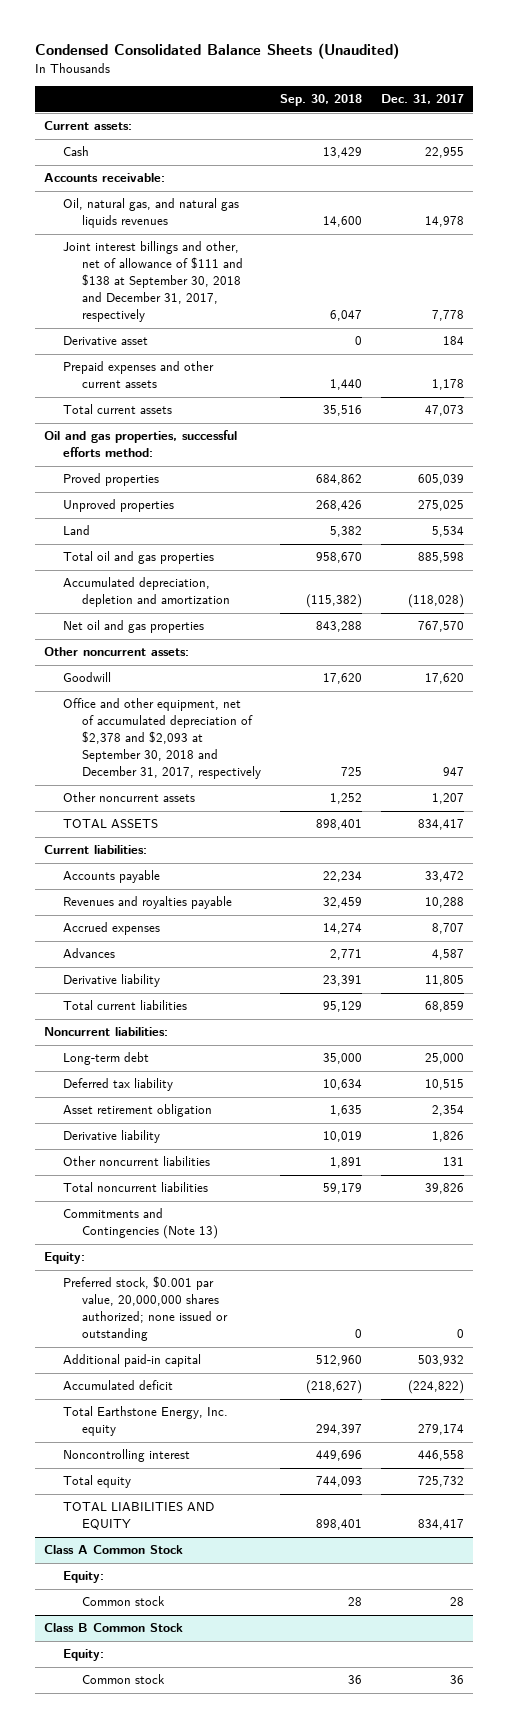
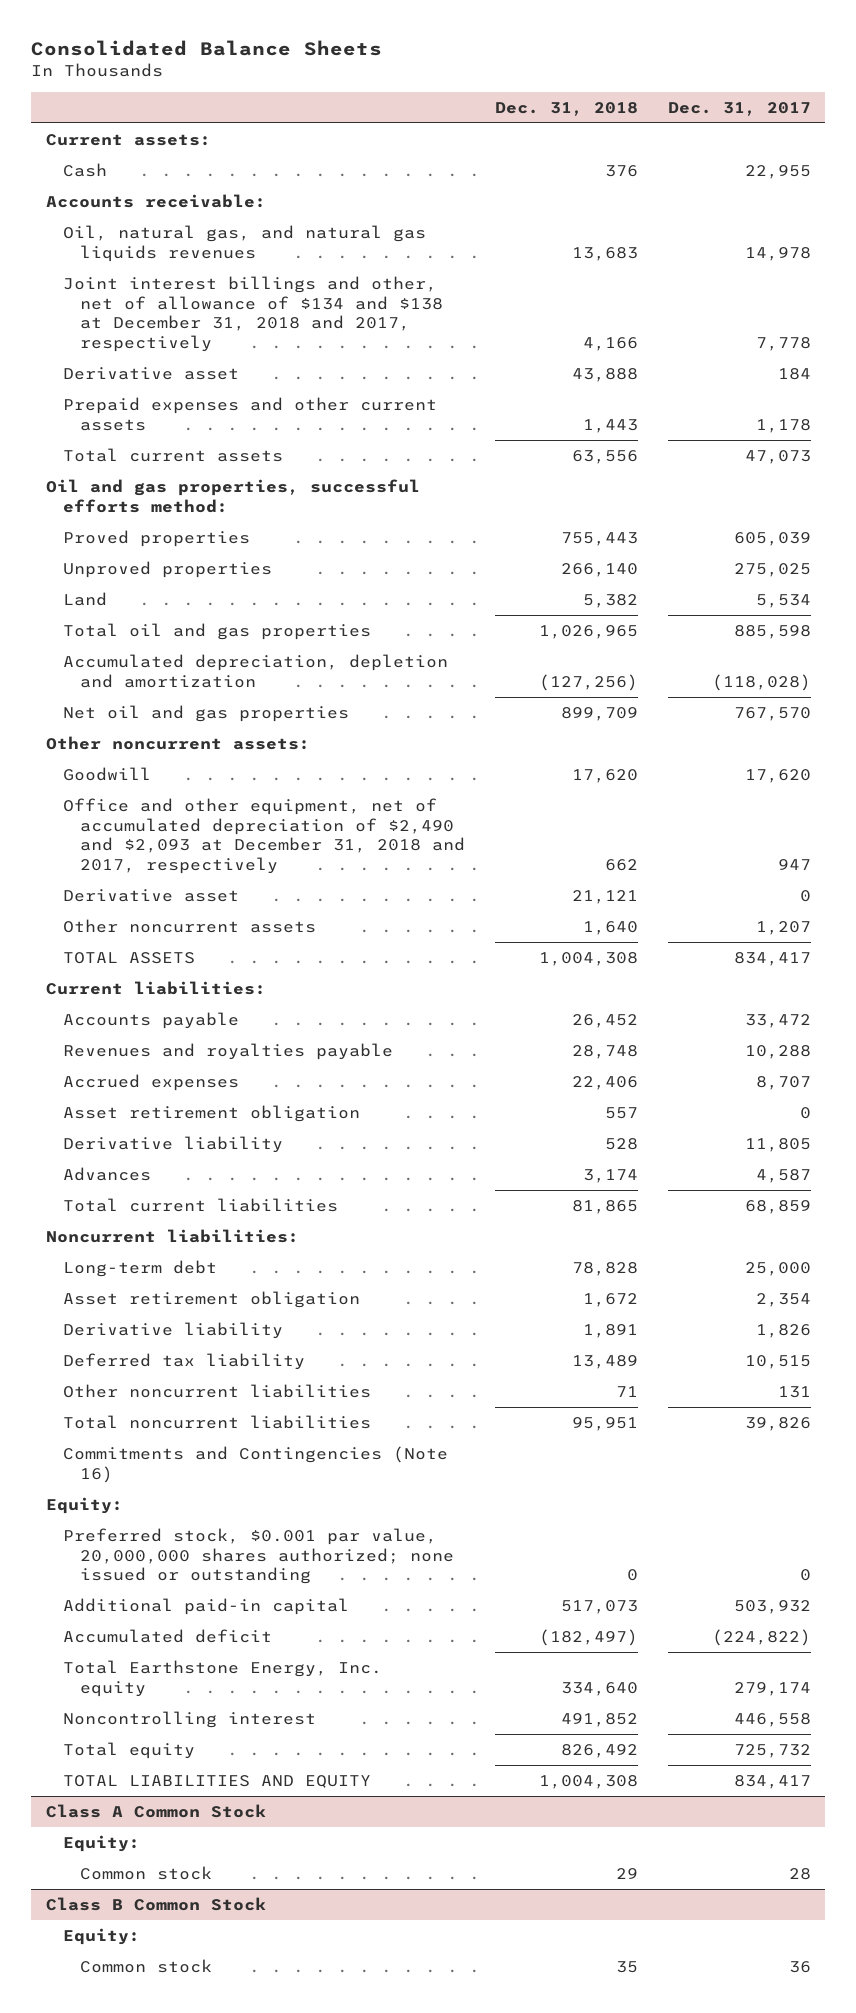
- Condensed Consolidated Balance Sheets (Unaudited)
+ Consolidated Balance Sheets
- | Sep. 30, 2018 | Dec. 31, 2017
+ | Dec. 31, 2018 | Dec. 31, 2017
- Joint interest billings and other, net of allowance of $111 and $138 at September 30, 2018 and December 31, 2017, respectively | 6,047 | 7,778
+ Joint interest billings and other, net of allowance of $134 and $138 at December 31, 2018 and 2017, respectively | 4,166 | 7,778
- Office and other equipment, net of accumulated depreciation of $2,378 and $2,093 at September 30, 2018 and December 31, 2017, respectively | 725 | 947
+ Office and other equipment, net of accumulated depreciation of $2,490 and $2,093 at December 31, 2018 and 2017, respectively | 662 | 947
+ Derivative asset | 21,121 | 0
+ Asset retirement obligation | 557 | 0
moved down: Advances | 3,174 | 4,587
moved down: Deferred tax liability | 13,489 | 10,515
- Commitments and Contingencies (Note 13)
+ Commitments and Contingencies (Note 16)

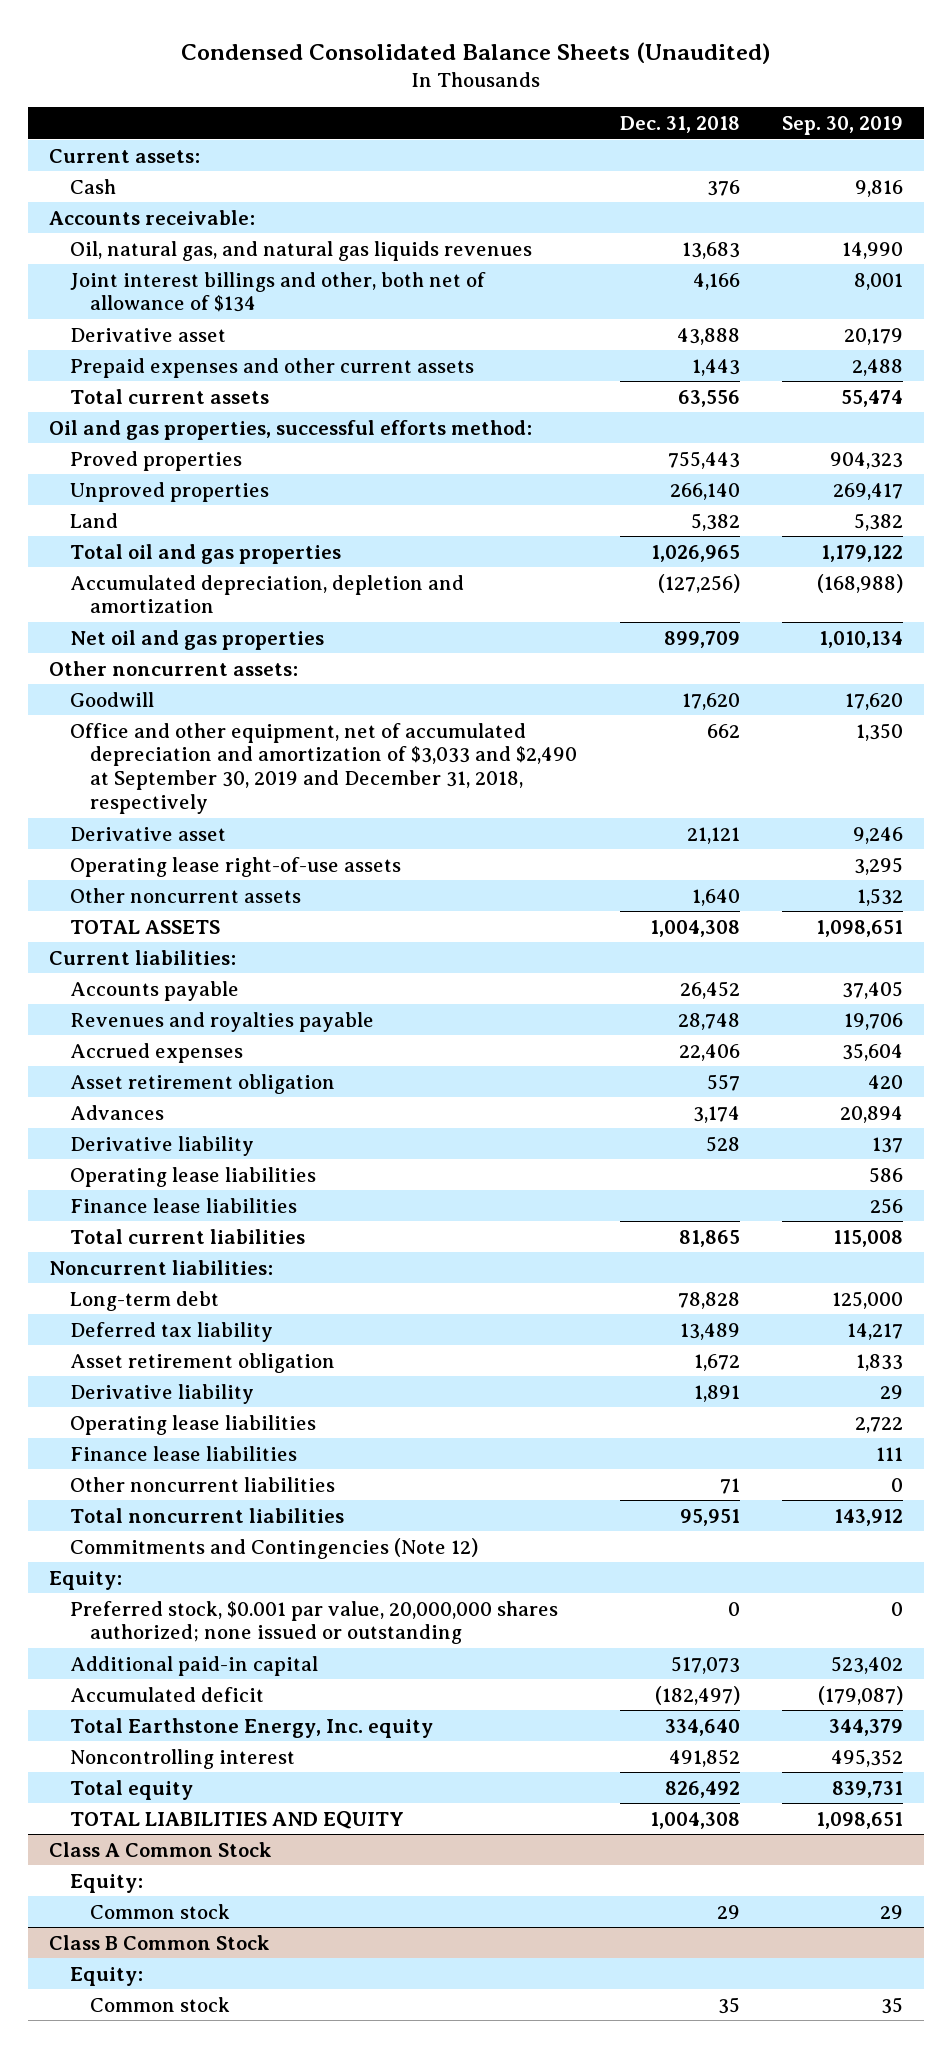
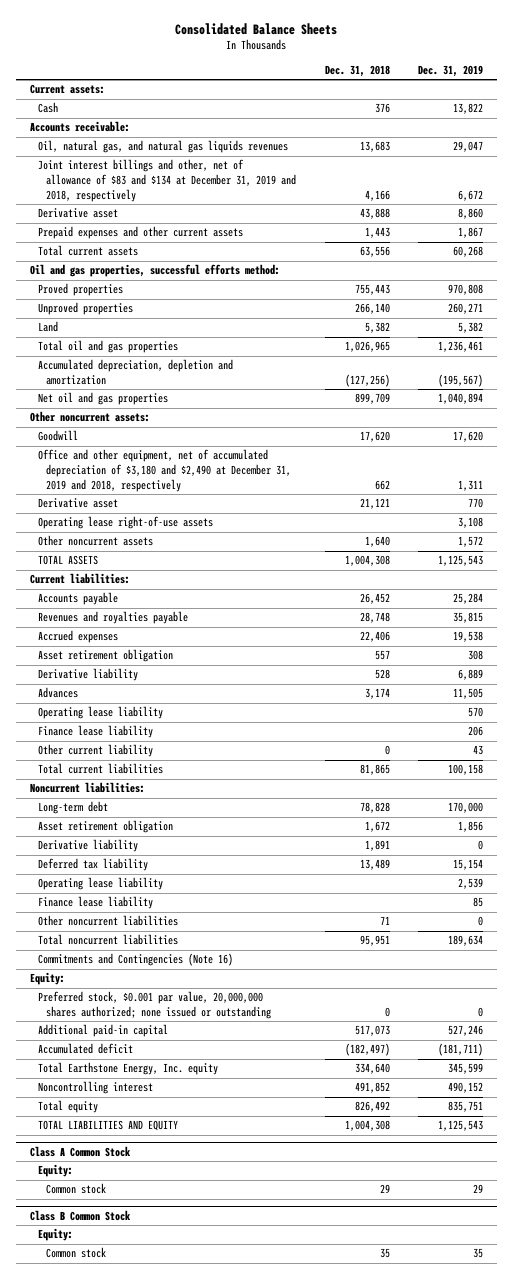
- Condensed Consolidated Balance Sheets (Unaudited)
+ Consolidated Balance Sheets
- | Dec. 31, 2018 | Sep. 30, 2019
+ | Dec. 31, 2018 | Dec. 31, 2019
- Joint interest billings and other, both net of allowance of $134 | 4,166 | 8,001
+ Joint interest billings and other, net of allowance of $83 and $134 at December 31, 2019 and 2018, respectively | 4,166 | 6,672
- Office and other equipment, net of accumulated depreciation and amortization of $3,033 and $2,490 at September 30, 2019 and December 31, 2018, respectively | 662 | 1,350
+ Office and other equipment, net of accumulated depreciation of $3,180 and $2,490 at December 31, 2019 and 2018, respectively | 662 | 1,311
- Operating lease liabilities | | 586
- Finance lease liabilities | | 256
moved down: Advances | 3,174 | 11,505
+ Operating lease liability | | 570
+ Finance lease liability | | 206
+ Other current liability | 0 | 43
- Operating lease liabilities | | 2,722
- Finance lease liabilities | | 111
moved down: Deferred tax liability | 13,489 | 15,154
+ Operating lease liability | | 2,539
+ Finance lease liability | | 85
- Commitments and Contingencies (Note 12)
+ Commitments and Contingencies (Note 16)

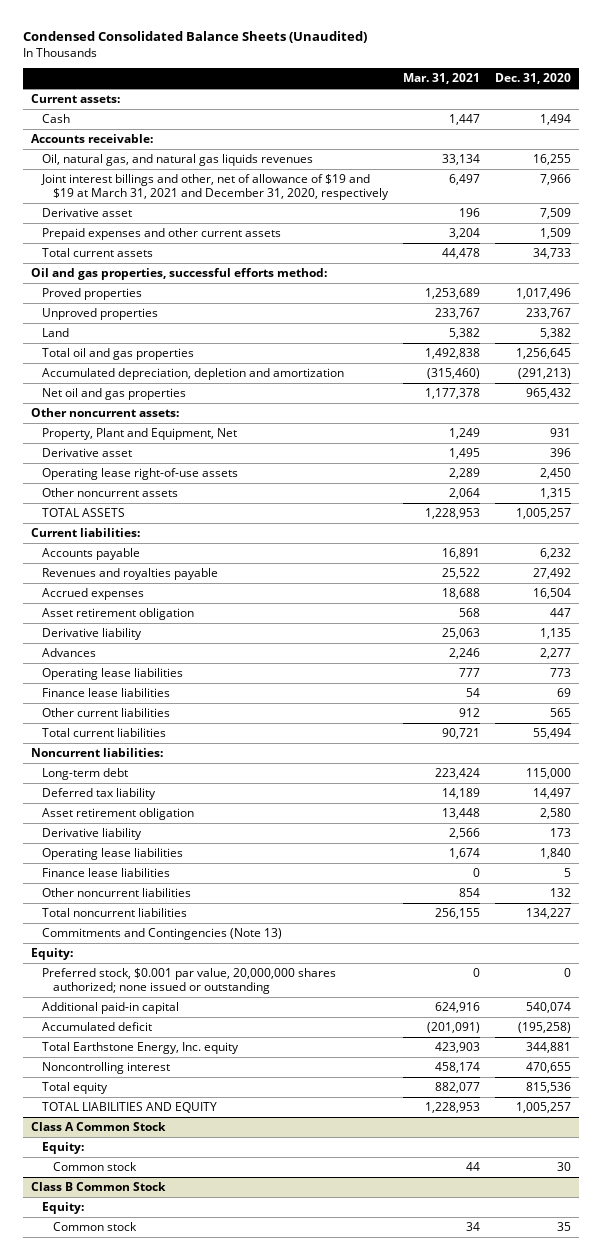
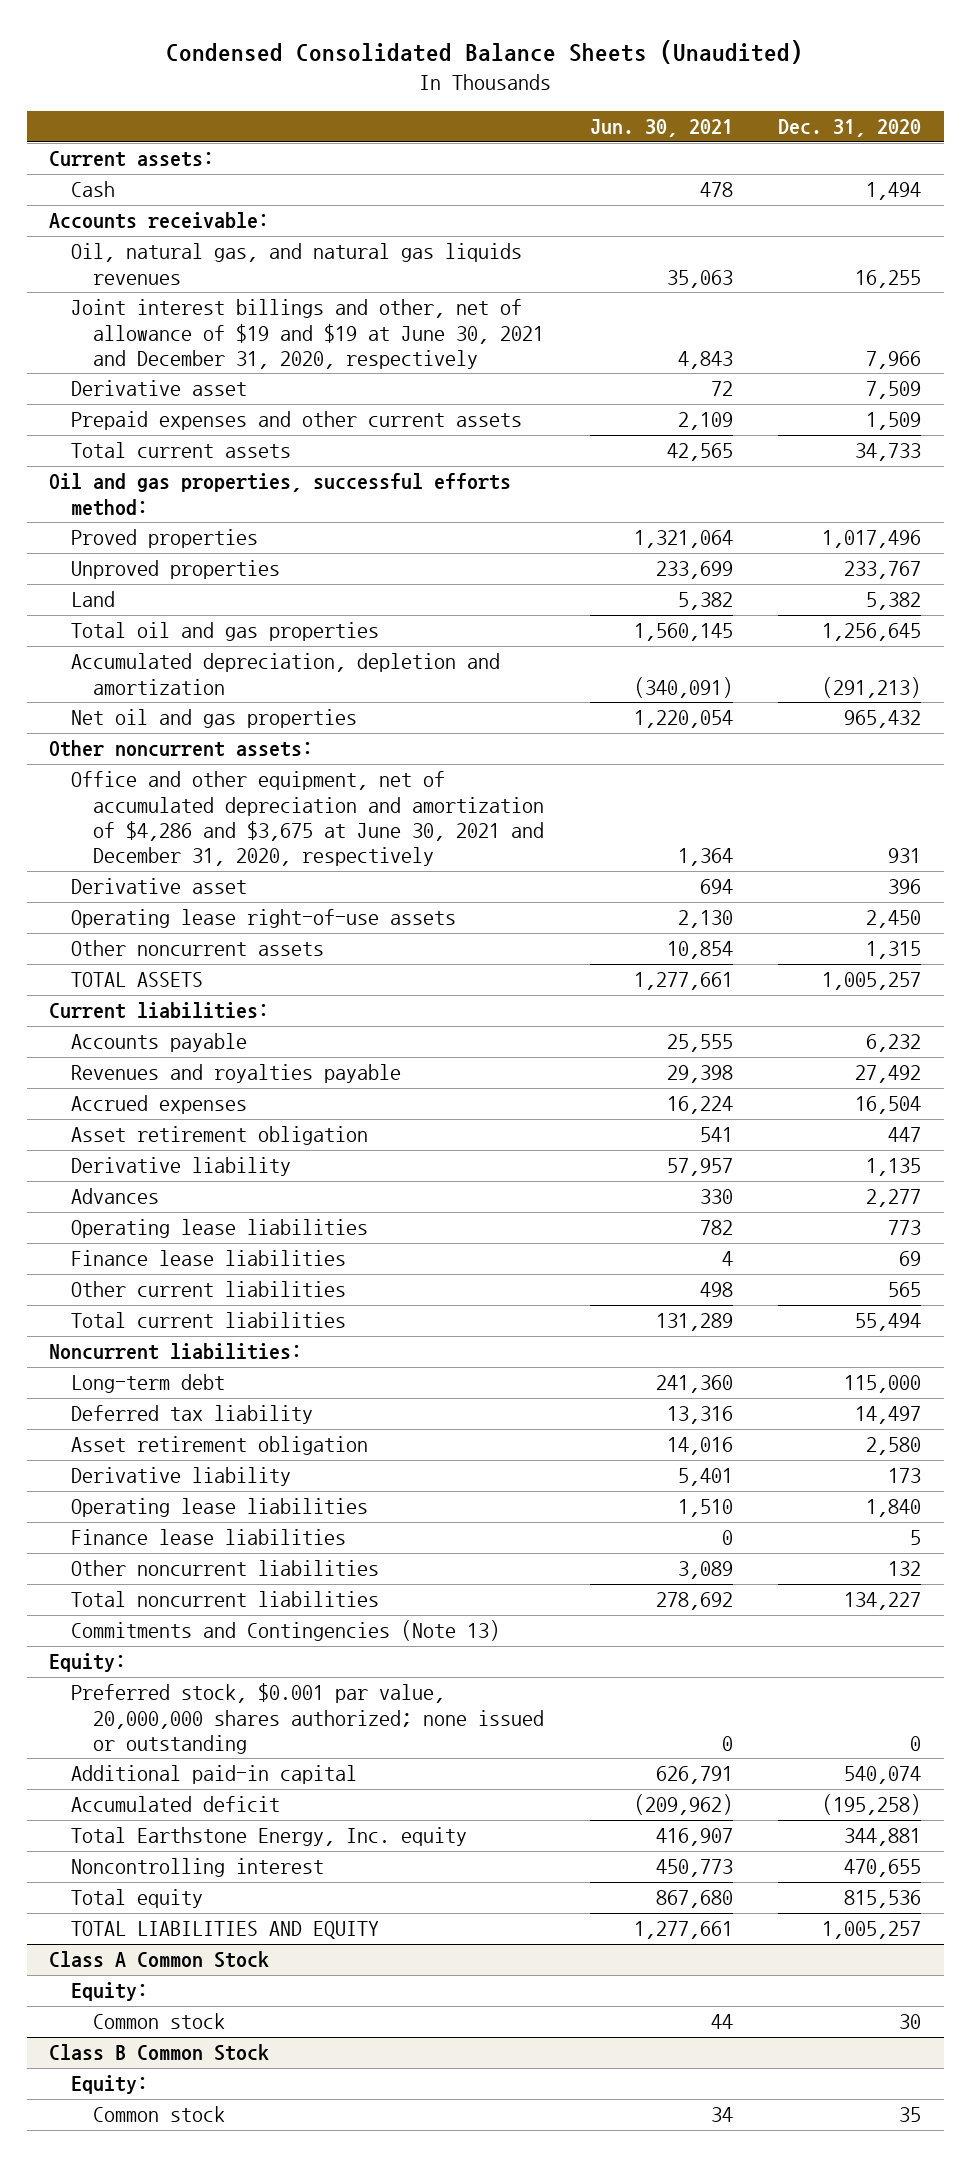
- | Mar. 31, 2021 | Dec. 31, 2020
+ | Jun. 30, 2021 | Dec. 31, 2020
- Joint interest billings and other, net of allowance of $19 and $19 at March 31, 2021 and December 31, 2020, respectively | 6,497 | 7,966
+ Joint interest billings and other, net of allowance of $19 and $19 at June 30, 2021 and December 31, 2020, respectively | 4,843 | 7,966
- Property, Plant and Equipment, Net | 1,249 | 931
+ Office and other equipment, net of accumulated depreciation and amortization of $4,286 and $3,675 at June 30, 2021 and December 31, 2020, respectively | 1,364 | 931

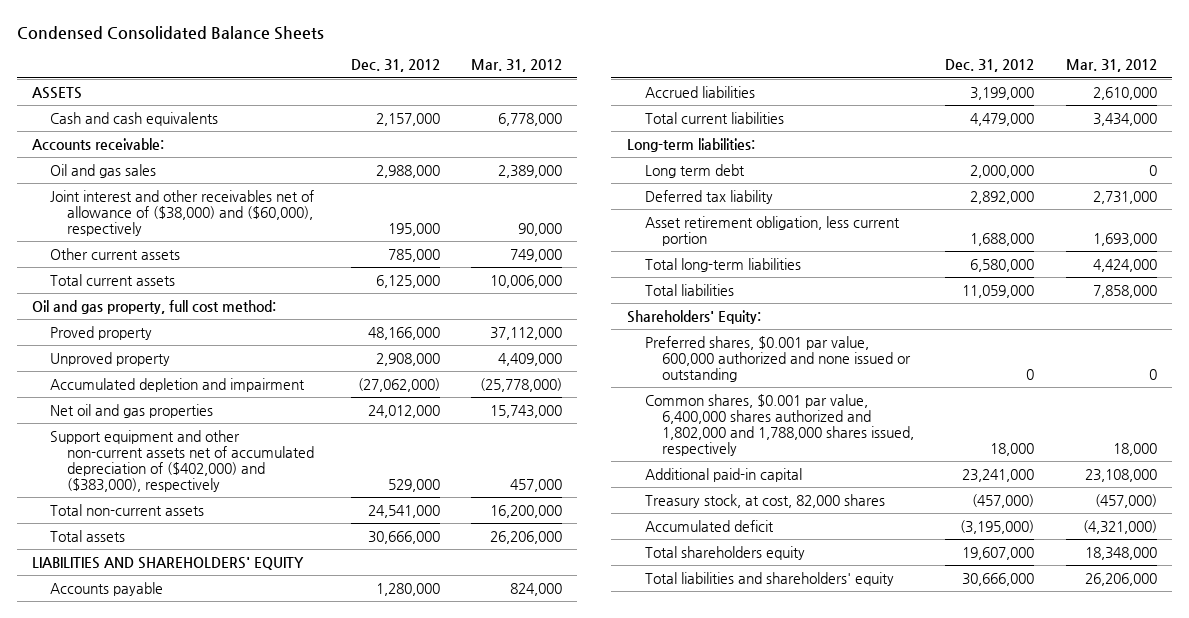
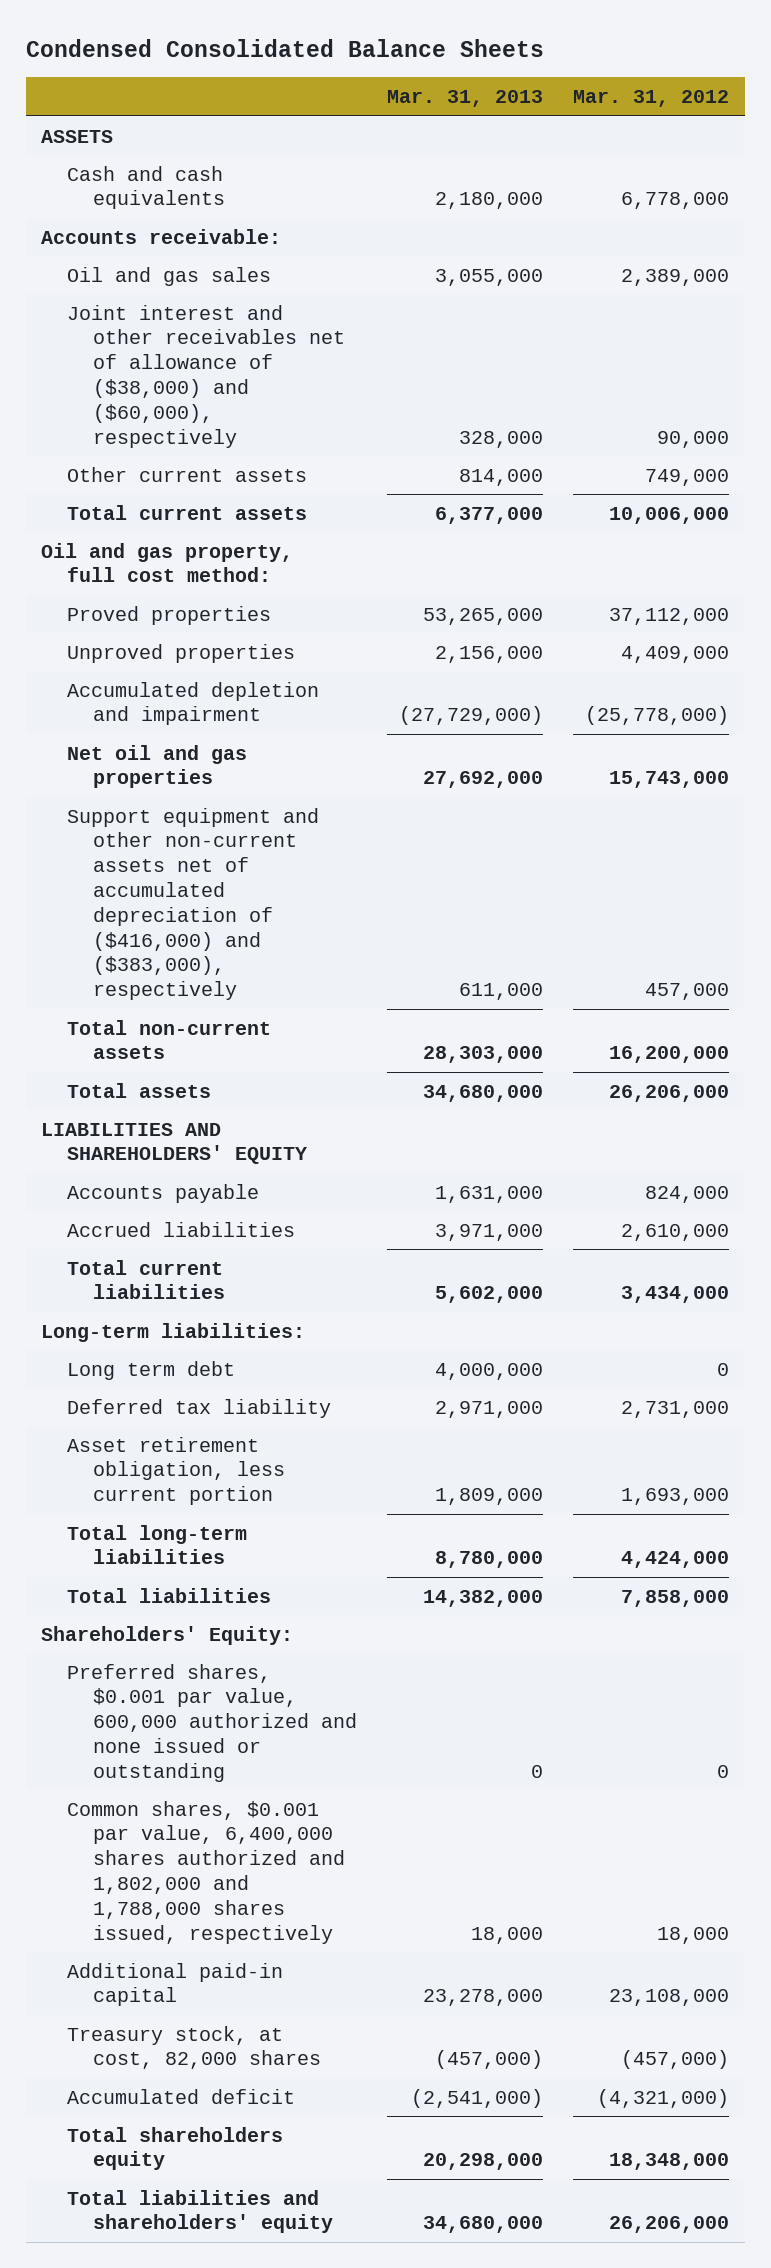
- | Dec. 31, 2012 | Mar. 31, 2012
+ | Mar. 31, 2013 | Mar. 31, 2012
- Proved property | 48,166,000 | 37,112,000
- Unproved property | 2,908,000 | 4,409,000
+ Proved properties | 53,265,000 | 37,112,000
+ Unproved properties | 2,156,000 | 4,409,000
- Support equipment and other non-current assets net of accumulated depreciation of ($402,000) and ($383,000), respectively | 529,000 | 457,000
+ Support equipment and other non-current assets net of accumulated depreciation of ($416,000) and ($383,000), respectively | 611,000 | 457,000

